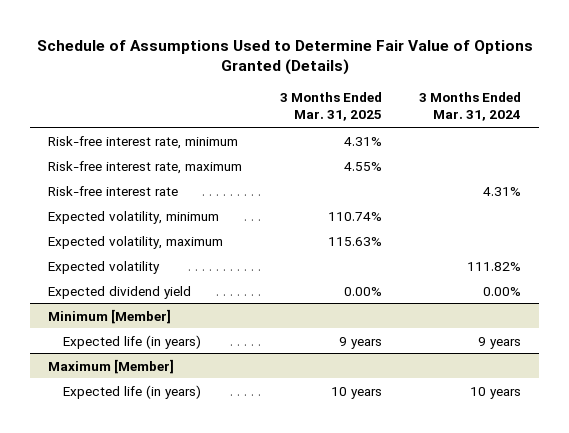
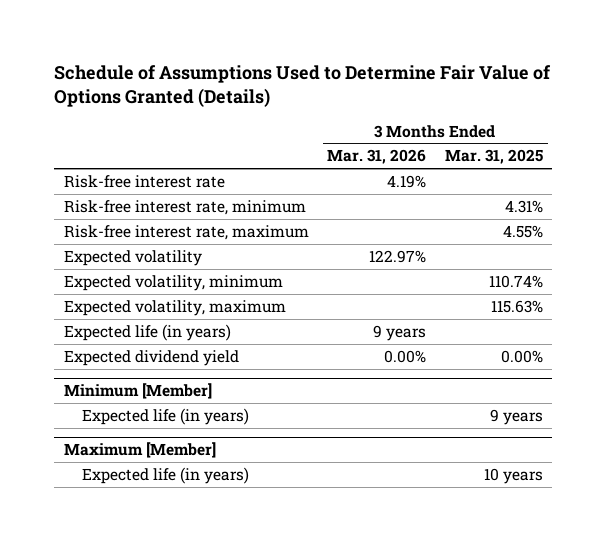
- | 3 Months Ended Mar. 31, 2025 | 3 Months Ended Mar. 31, 2024
+ | 3 Months Ended Mar. 31, 2026 | 3 Months Ended Mar. 31, 2025
moved up: Risk-free interest rate | 4.19% |
moved up: Expected volatility | 122.97% |
+ Expected life (in years) | 9 years |

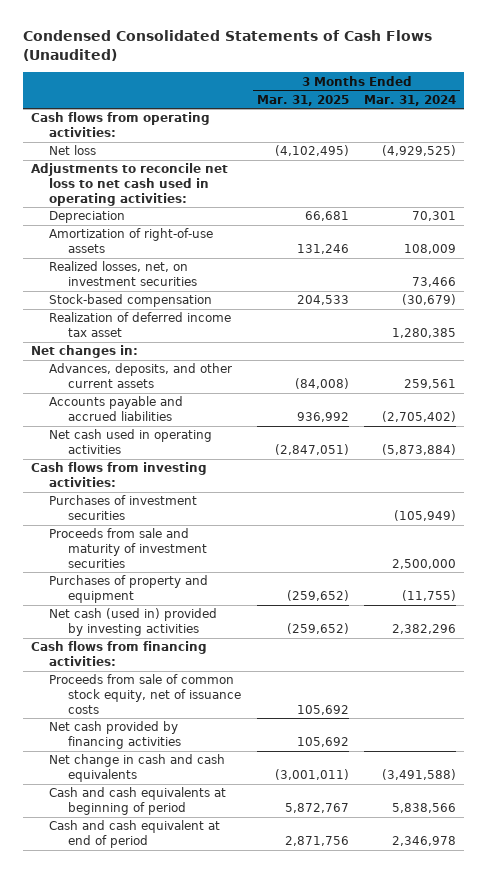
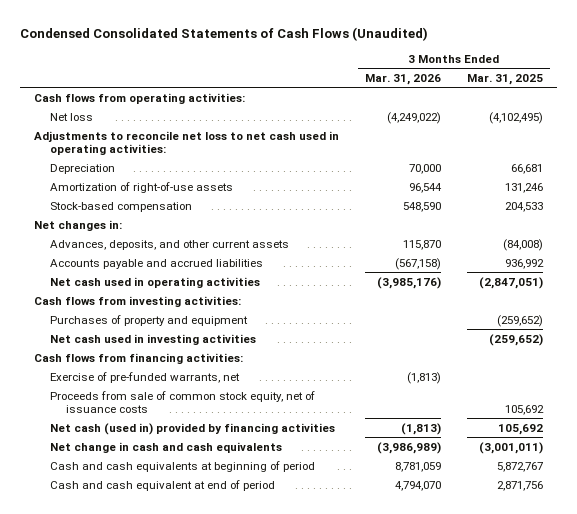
- | 3 Months Ended Mar. 31, 2025 | 3 Months Ended Mar. 31, 2024
+ | 3 Months Ended Mar. 31, 2026 | 3 Months Ended Mar. 31, 2025
- Realized losses, net, on investment securities | | 73,466
- Realization of deferred income tax asset | | 1,280,385
- Purchases of investment securities | | (105,949)
- Proceeds from sale and maturity of investment securities | | 2,500,000
- Net cash (used in) provided by investing activities | (259,652) | 2,382,296
+ Net cash used in investing activities | | (259,652)
+ Exercise of pre-funded warrants, net | (1,813) |
- Net cash provided by financing activities | 105,692 |
+ Net cash (used in) provided by financing activities | (1,813) | 105,692

